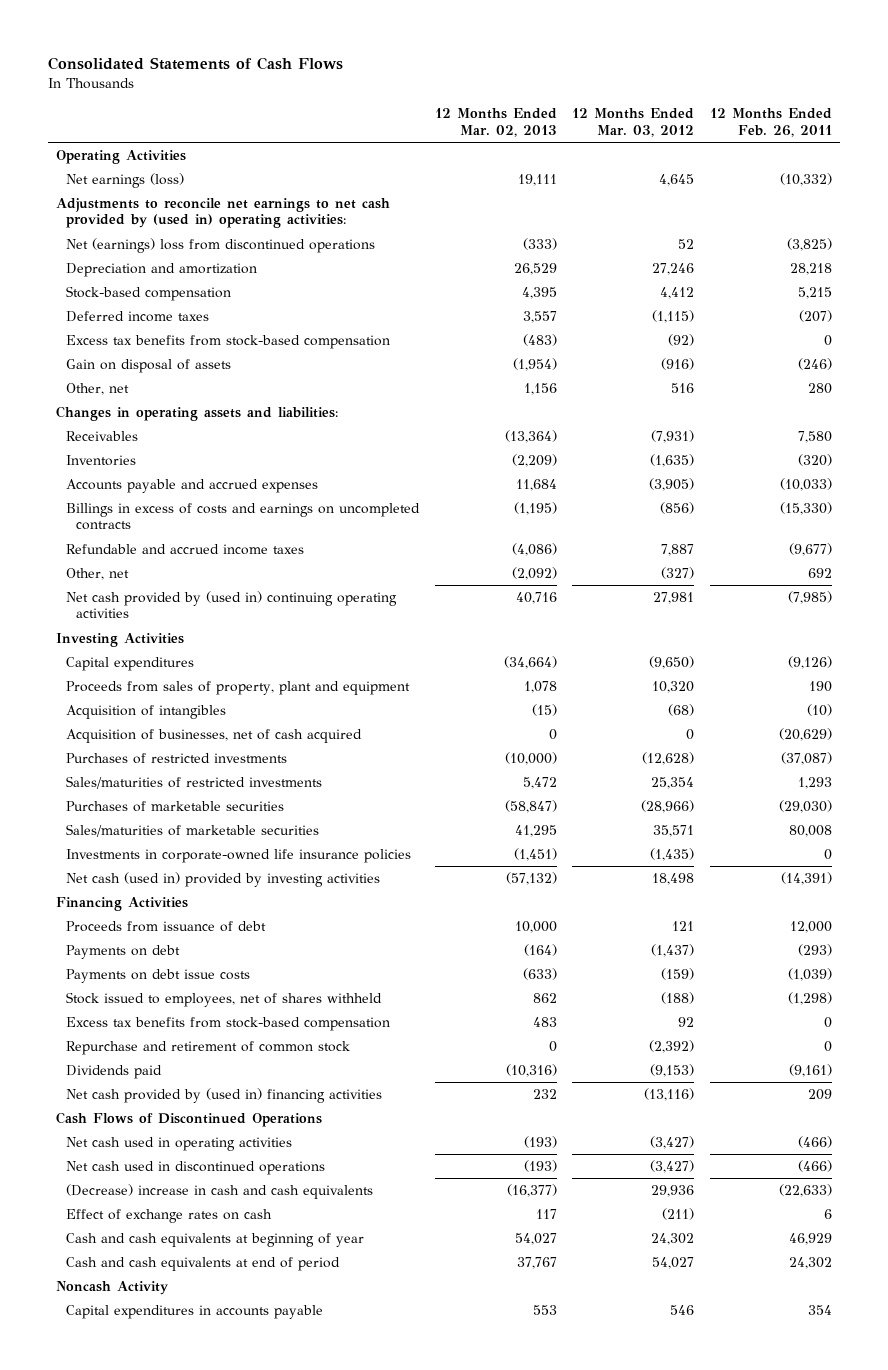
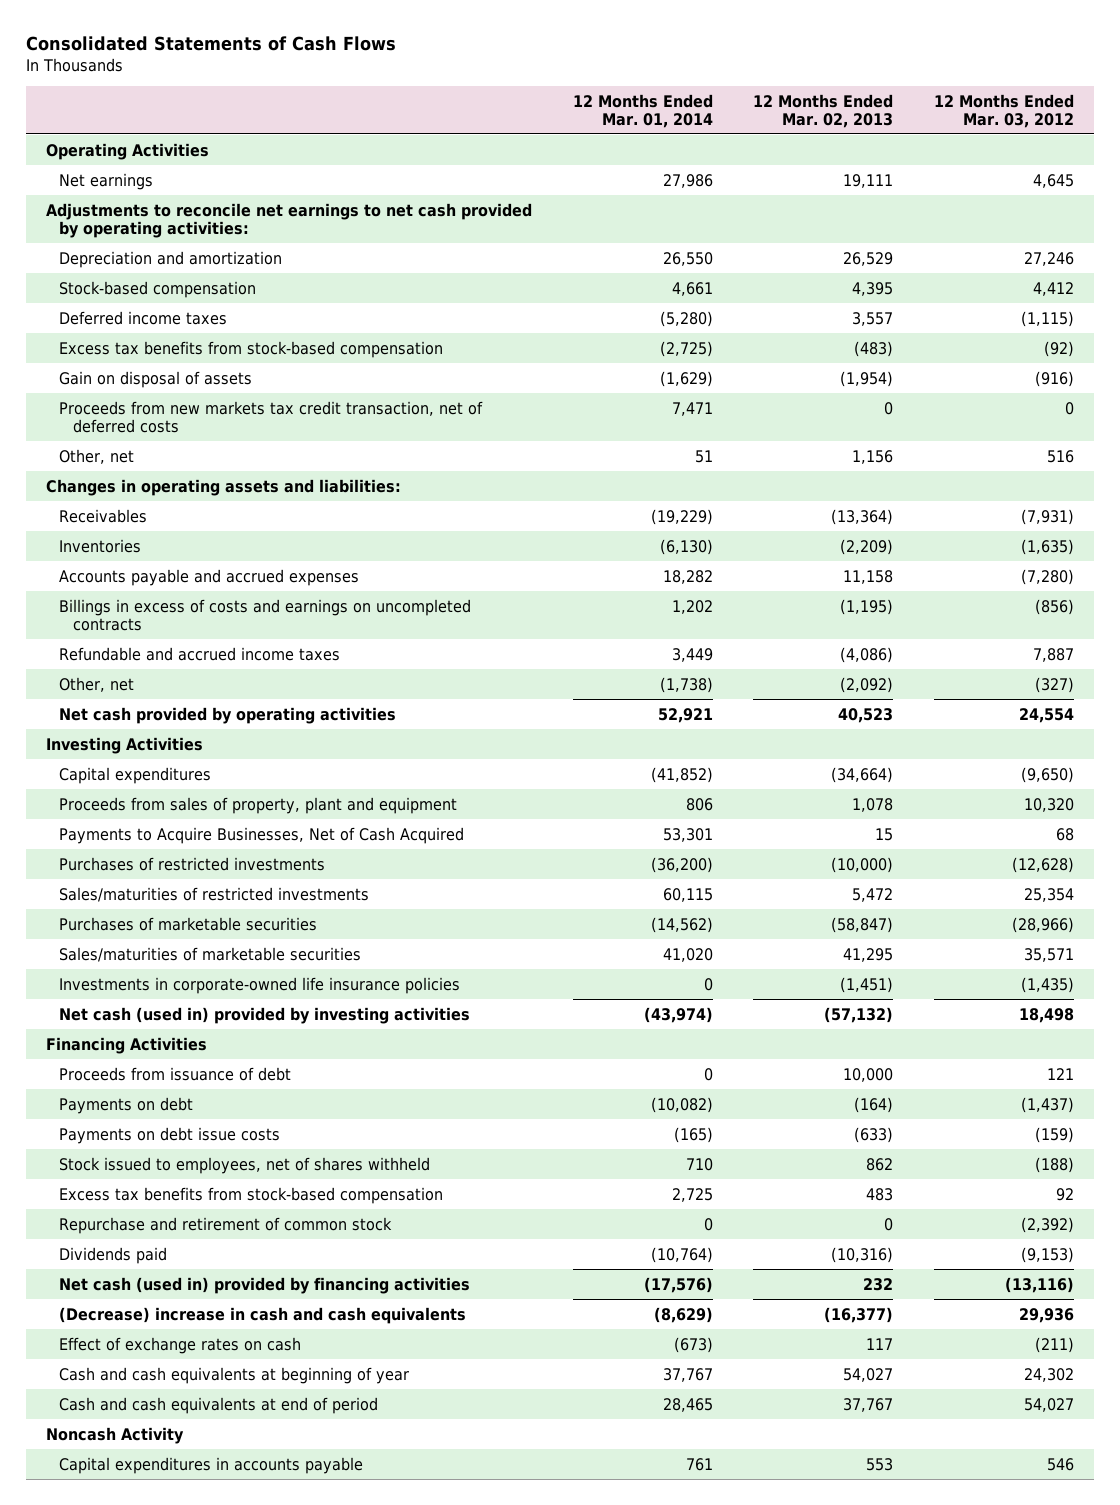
- | 12 Months Ended Mar. 02, 2013 | 12 Months Ended Mar. 03, 2012 | 12 Months Ended Feb. 26, 2011
+ | 12 Months Ended Mar. 01, 2014 | 12 Months Ended Mar. 02, 2013 | 12 Months Ended Mar. 03, 2012
- Net earnings (loss) | 19,111 | 4,645 | (10,332)
- Adjustments to reconcile net earnings to net cash provided by (used in) operating activities:
- Net (earnings) loss from discontinued operations | (333) | 52 | (3,825)
+ Net earnings | 27,986 | 19,111 | 4,645
+ Adjustments to reconcile net earnings to net cash provided by operating activities:
+ Proceeds from new markets tax credit transaction, net of deferred costs | 7,471 | 0 | 0
- Accounts payable and accrued expenses | 11,684 | (3,905) | (10,033)
+ Accounts payable and accrued expenses | 18,282 | 11,158 | (7,280)
- Net cash provided by (used in) continuing operating activities | 40,716 | 27,981 | (7,985)
+ Net cash provided by operating activities | 52,921 | 40,523 | 24,554
- Acquisition of intangibles | (15) | (68) | (10)
- Acquisition of businesses, net of cash acquired | 0 | 0 | (20,629)
+ Payments to Acquire Businesses, Net of Cash Acquired | 53,301 | 15 | 68
- Net cash provided by (used in) financing activities | 232 | (13,116) | 209
- Cash Flows of Discontinued Operations
- Net cash used in operating activities | (193) | (3,427) | (466)
- Net cash used in discontinued operations | (193) | (3,427) | (466)
+ Net cash (used in) provided by financing activities | (17,576) | 232 | (13,116)

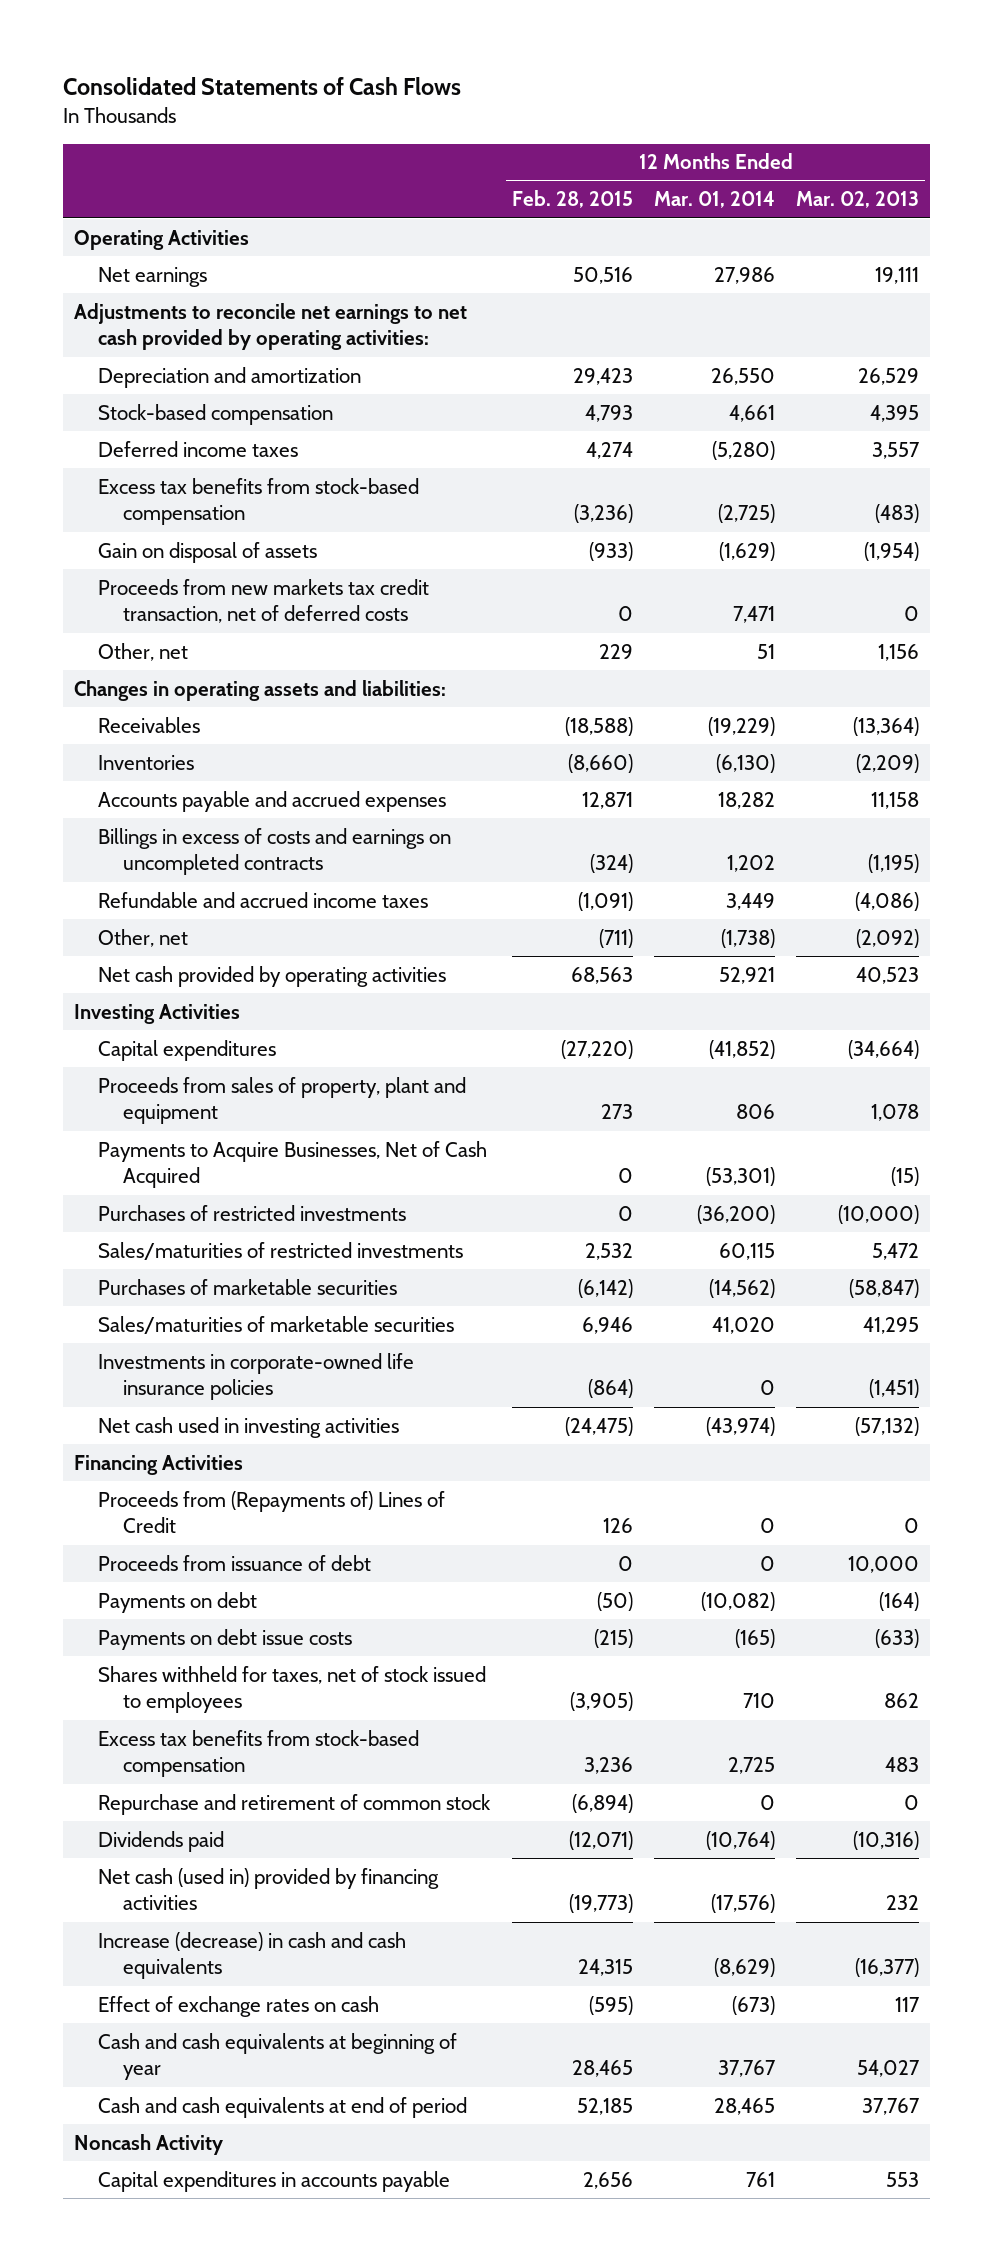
- | 12 Months Ended Mar. 01, 2014 | 12 Months Ended Mar. 02, 2013 | 12 Months Ended Mar. 03, 2012
+ | 12 Months Ended Feb. 28, 2015 | 12 Months Ended Mar. 01, 2014 | 12 Months Ended Mar. 02, 2013
- Payments to Acquire Businesses, Net of Cash Acquired | 53,301 | 15 | 68
+ Payments to Acquire Businesses, Net of Cash Acquired | 0 | (53,301) | (15)
- Net cash (used in) provided by investing activities | (43,974) | (57,132) | 18,498
+ Net cash used in investing activities | (24,475) | (43,974) | (57,132)
+ Proceeds from (Repayments of) Lines of Credit | 126 | 0 | 0
- Stock issued to employees, net of shares withheld | 710 | 862 | (188)
+ Shares withheld for taxes, net of stock issued to employees | (3,905) | 710 | 862
- (Decrease) increase in cash and cash equivalents | (8,629) | (16,377) | 29,936
+ Increase (decrease) in cash and cash equivalents | 24,315 | (8,629) | (16,377)

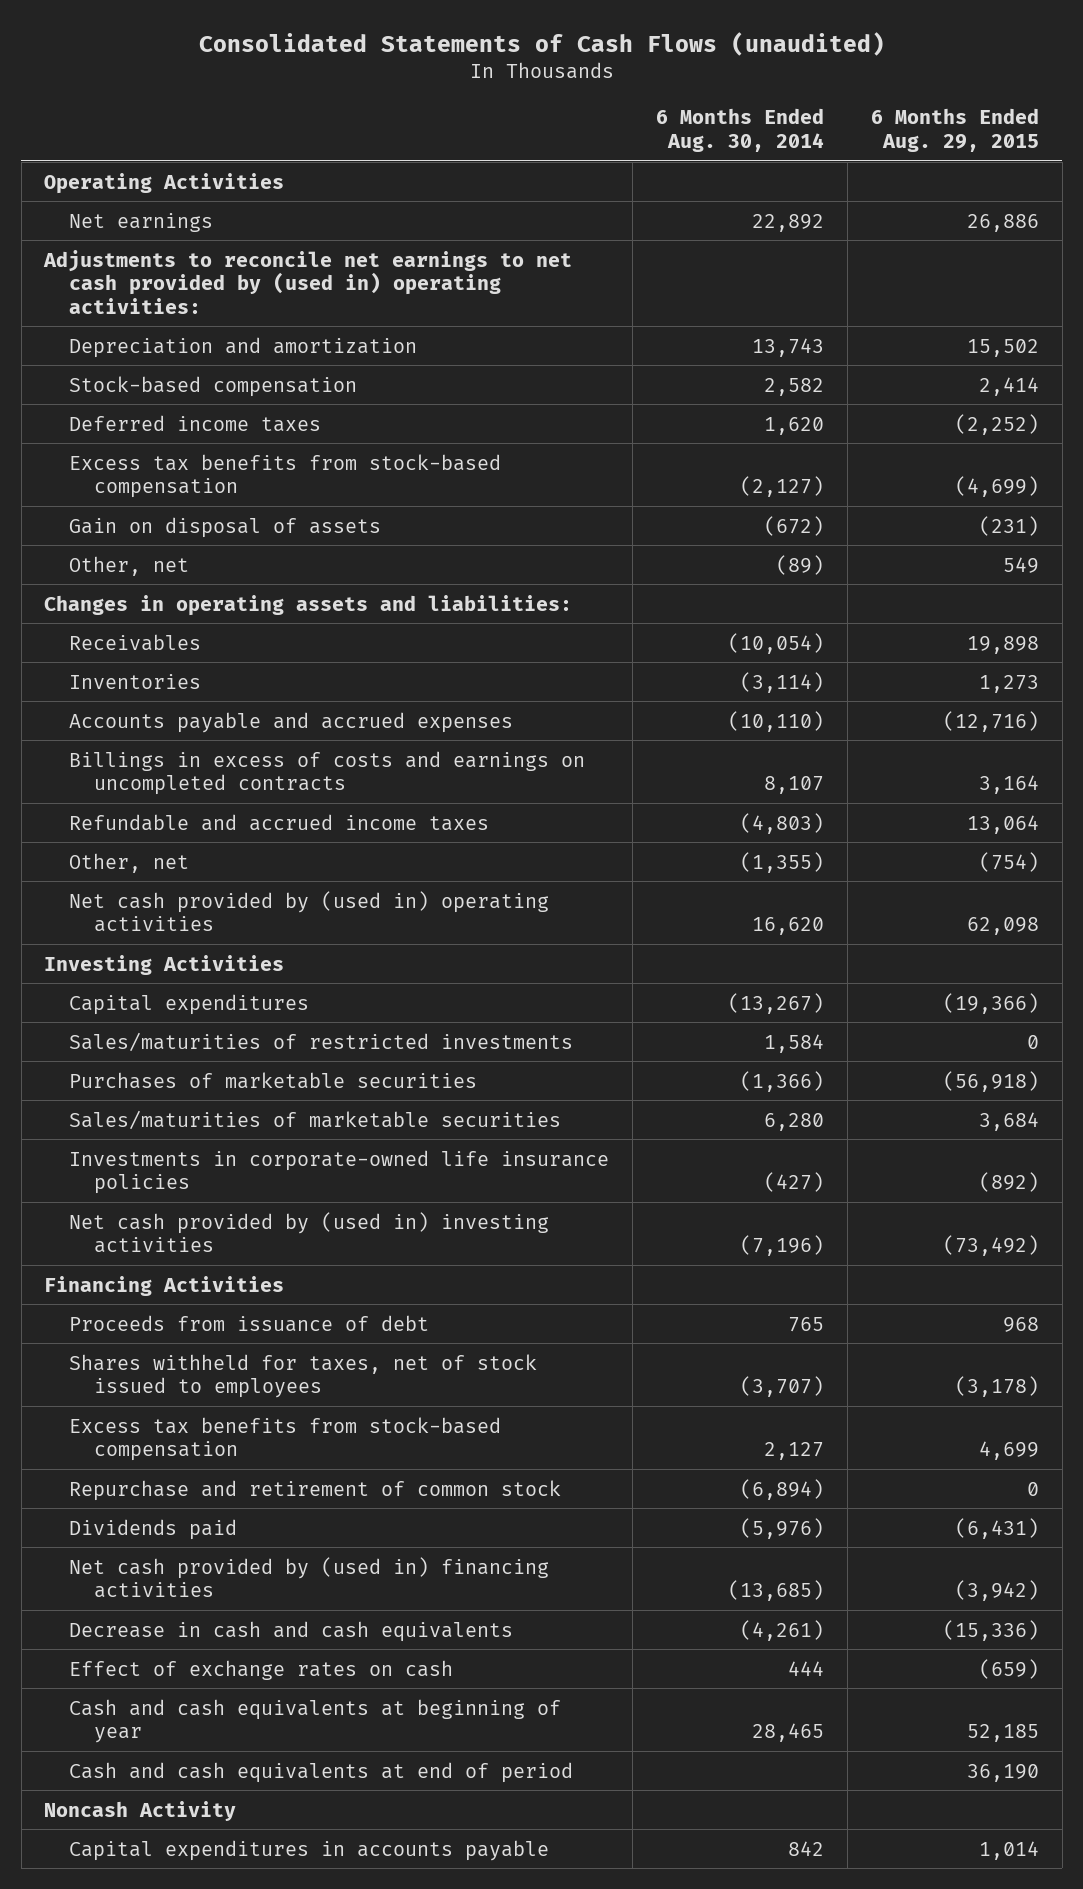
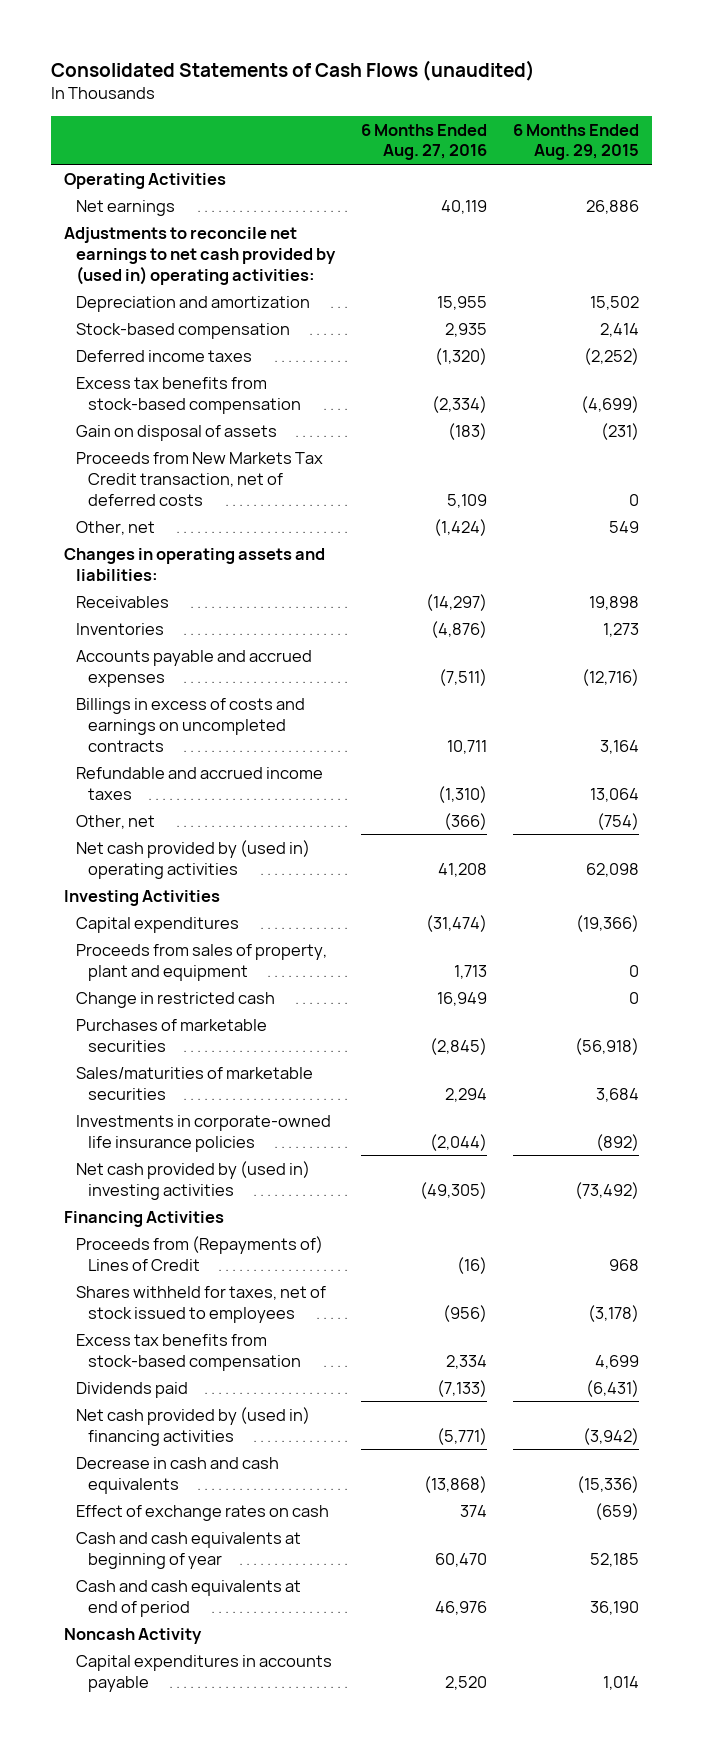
- | 6 Months Ended Aug. 30, 2014 | 6 Months Ended Aug. 29, 2015
+ | 6 Months Ended Aug. 27, 2016 | 6 Months Ended Aug. 29, 2015
+ Proceeds from New Markets Tax Credit transaction, net of deferred costs | 5,109 | 0
- Sales/maturities of restricted investments | 1,584 | 0
+ Proceeds from sales of property, plant and equipment | 1,713 | 0
+ Change in restricted cash | 16,949 | 0
- Proceeds from issuance of debt | 765 | 968
+ Proceeds from (Repayments of) Lines of Credit | (16) | 968
- Repurchase and retirement of common stock | (6,894) | 0

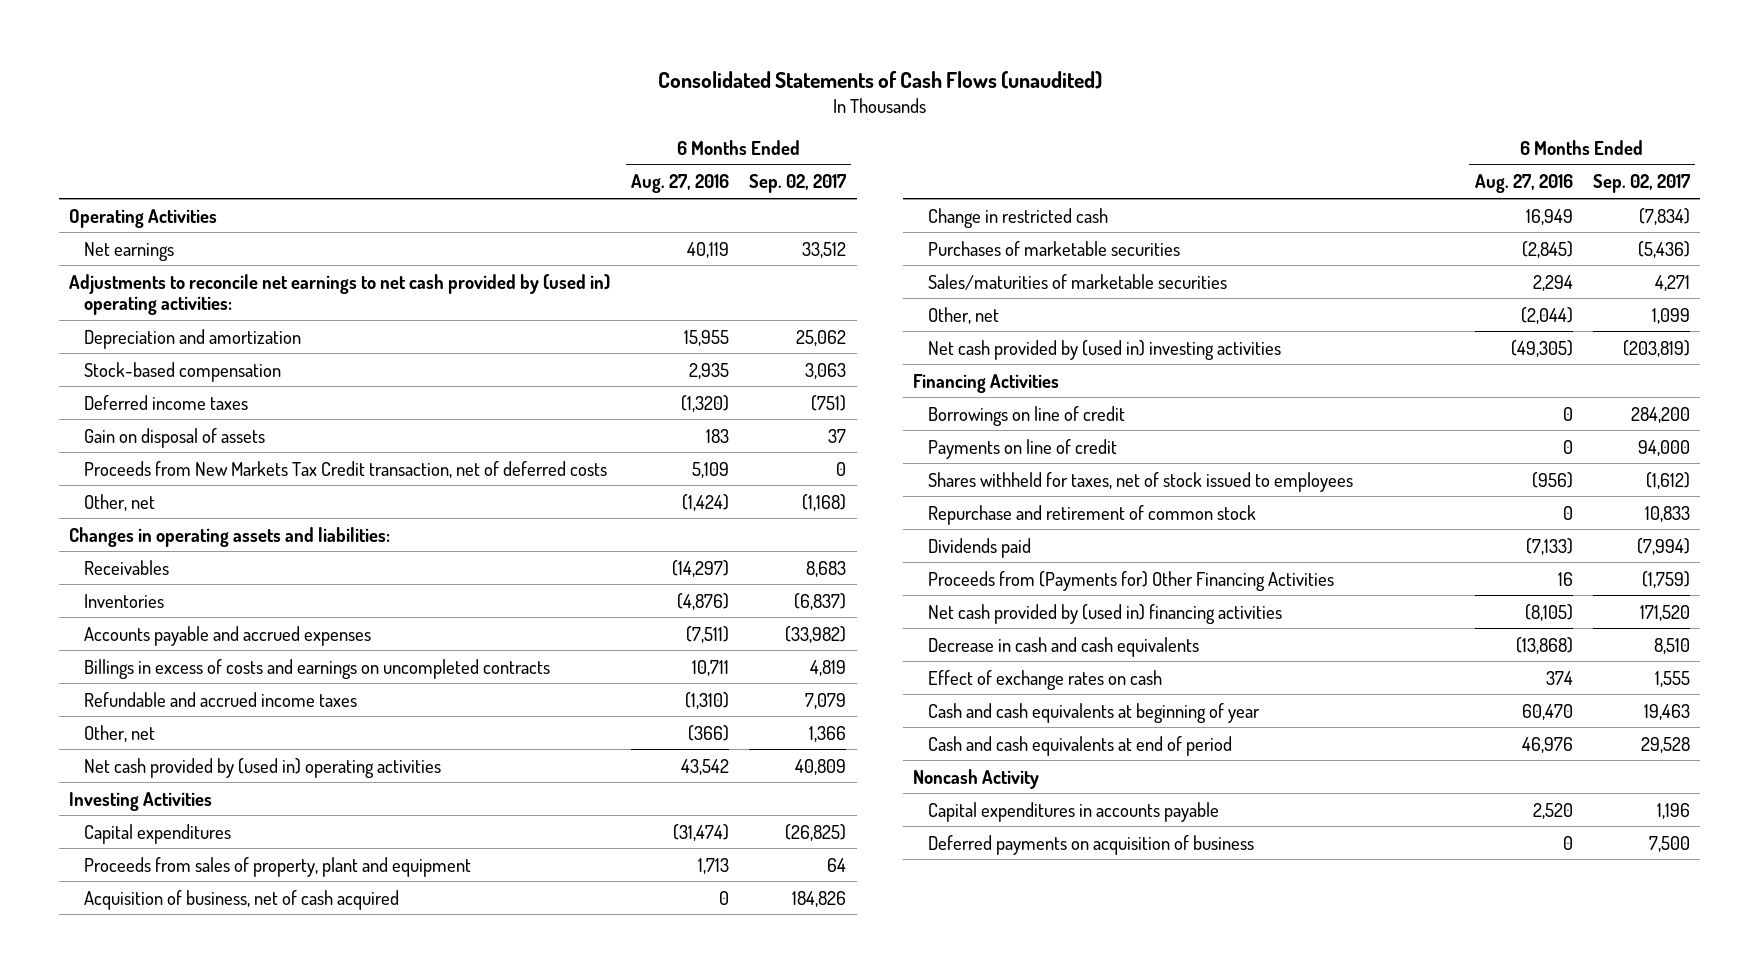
- | 6 Months Ended Aug. 27, 2016 | 6 Months Ended Aug. 29, 2015
+ | 6 Months Ended Aug. 27, 2016 | 6 Months Ended Sep. 02, 2017
- Excess tax benefits from stock-based compensation | (2,334) | (4,699)
- Gain on disposal of assets | (183) | (231)
+ Gain on disposal of assets | 183 | 37
- Net cash provided by (used in) operating activities | 41,208 | 62,098
+ Net cash provided by (used in) operating activities | 43,542 | 40,809
+ Acquisition of business, net of cash acquired | 0 | 184,826
- Investments in corporate-owned life insurance policies | (2,044) | (892)
+ Other, net | (2,044) | 1,099
- Proceeds from (Repayments of) Lines of Credit | (16) | 968
+ Borrowings on line of credit | 0 | 284,200
+ Payments on line of credit | 0 | 94,000
- Excess tax benefits from stock-based compensation | 2,334 | 4,699
+ Repurchase and retirement of common stock | 0 | 10,833
- Net cash provided by (used in) financing activities | (5,771) | (3,942)
+ Proceeds from (Payments for) Other Financing Activities | 16 | (1,759)
+ Net cash provided by (used in) financing activities | (8,105) | 171,520
+ Deferred payments on acquisition of business | 0 | 7,500

